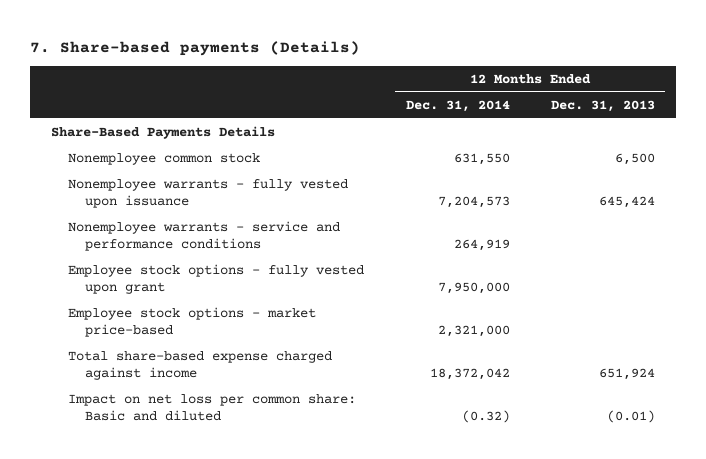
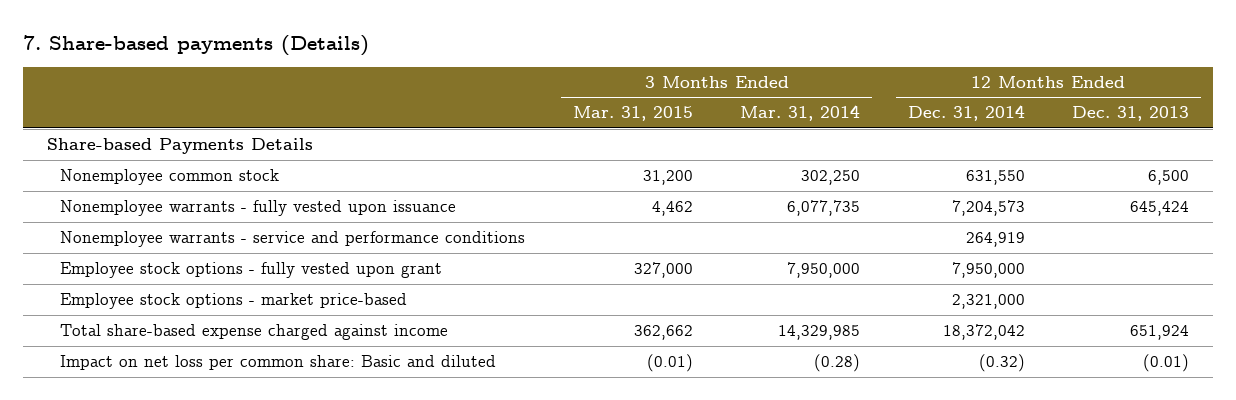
- | 12 Months Ended Dec. 31, 2014 | 12 Months Ended Dec. 31, 2013
+ | 3 Months Ended Mar. 31, 2015 | 3 Months Ended Mar. 31, 2014 | 12 Months Ended Dec. 31, 2014 | 12 Months Ended Dec. 31, 2013
- Share-Based Payments Details
+ Share-based Payments Details

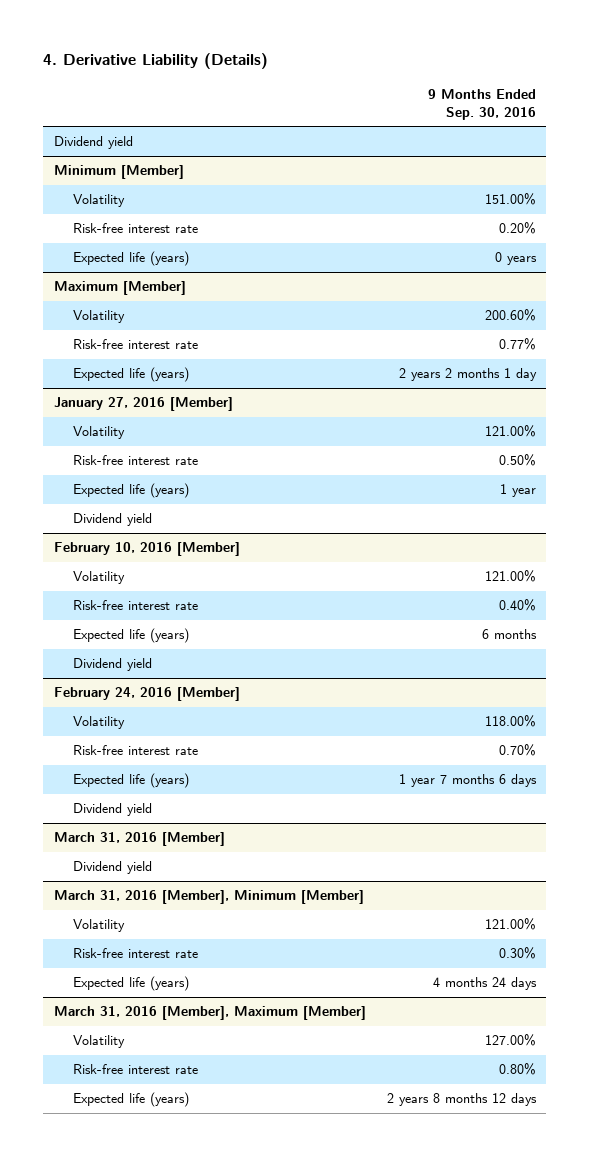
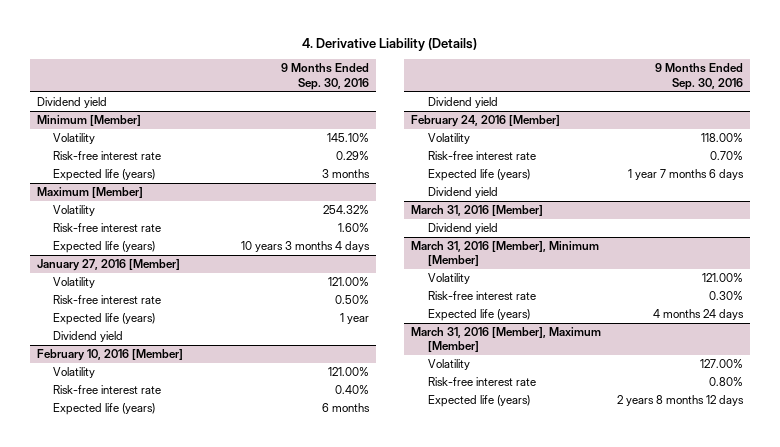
@ Minimum [Member]
- Volatility | 151.00%
- Risk-free interest rate | 0.20%
- Expected life (years) | 0 years
+ Volatility | 145.10%
+ Risk-free interest rate | 0.29%
+ Expected life (years) | 3 months
@ Maximum [Member]
- Volatility | 200.60%
- Risk-free interest rate | 0.77%
- Expected life (years) | 2 years 2 months 1 day
+ Volatility | 254.32%
+ Risk-free interest rate | 1.60%
+ Expected life (years) | 10 years 3 months 4 days

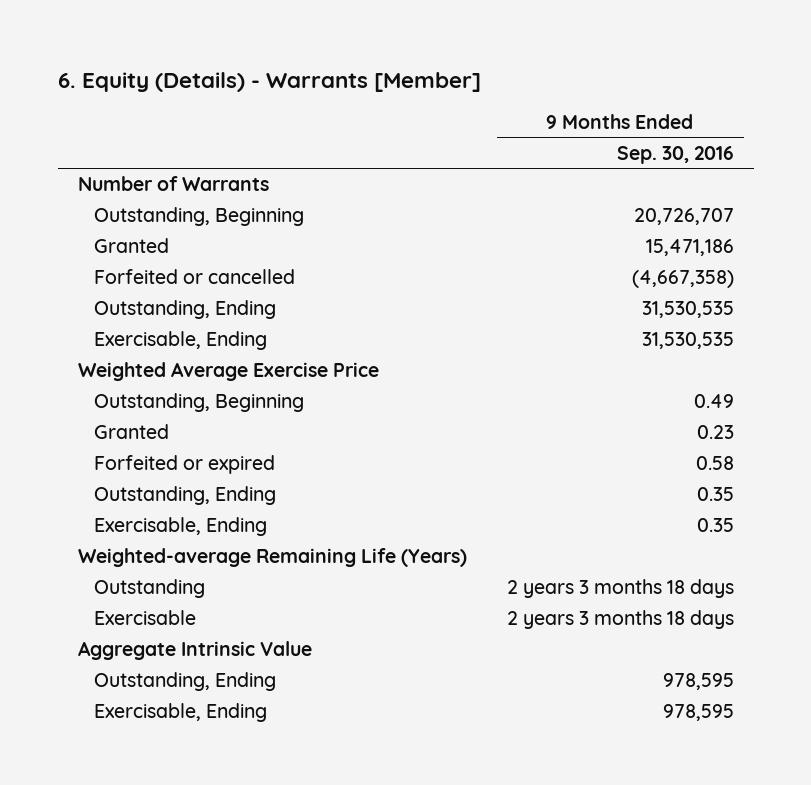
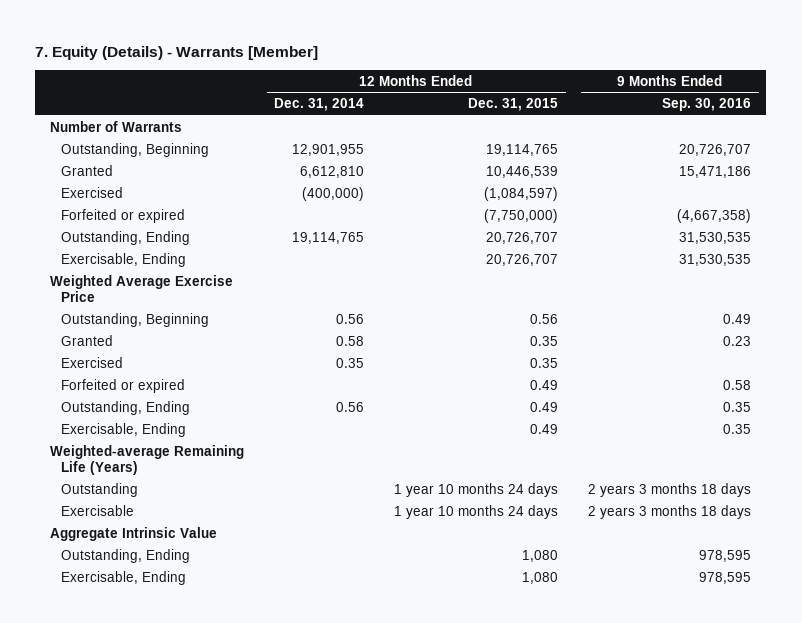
- 6. Equity (Details) - Warrants [Member]
+ 7. Equity (Details) - Warrants [Member]
- | 9 Months Ended Sep. 30, 2016
+ | 12 Months Ended Dec. 31, 2014 | 12 Months Ended Dec. 31, 2015 | 9 Months Ended Sep. 30, 2016
- Forfeited or cancelled | (4,667,358)
+ Exercised | (400,000) | (1,084,597) |
+ Forfeited or expired | | (7,750,000) | (4,667,358)
+ Exercised | 0.35 | 0.35 |

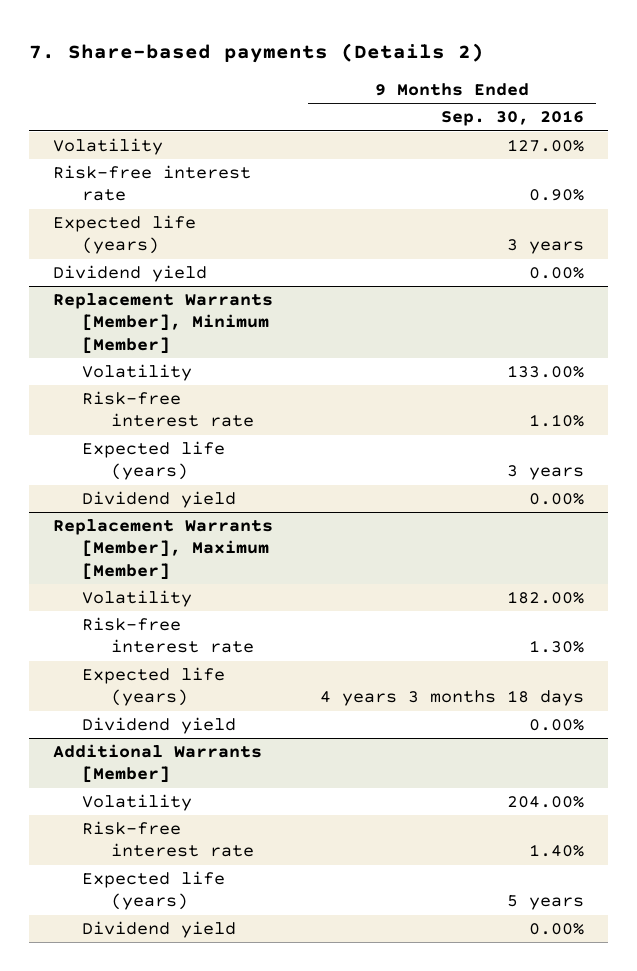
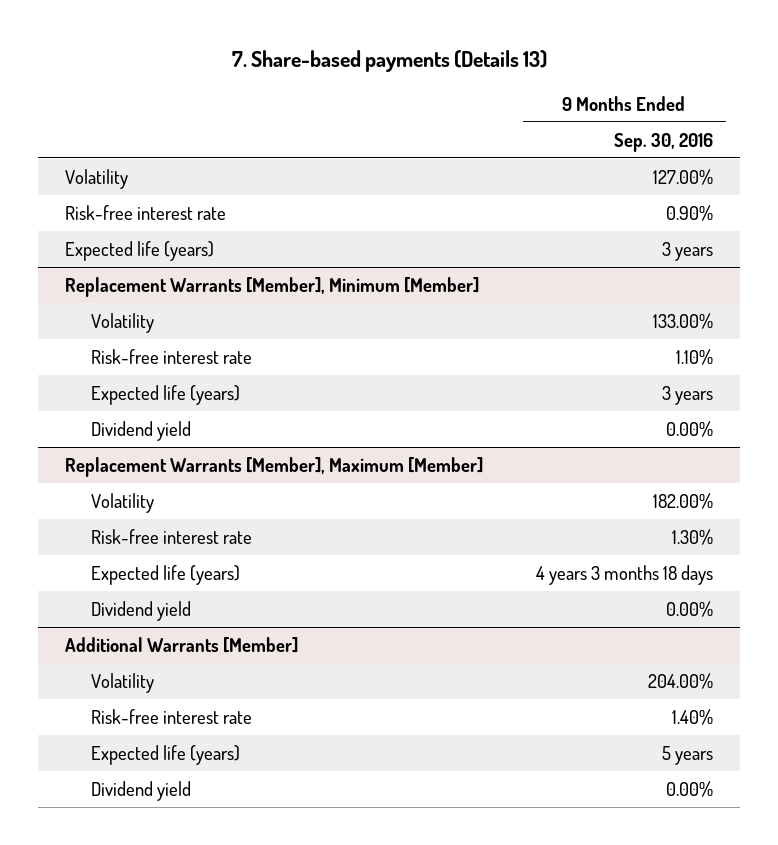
- 7. Share-based payments (Details 2)
+ 7. Share-based payments (Details 13)
- Dividend yield | 0.00%

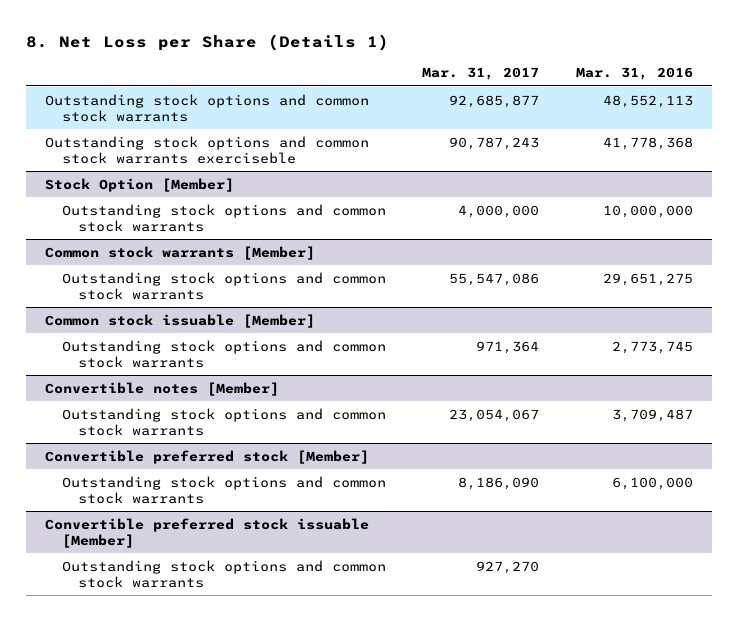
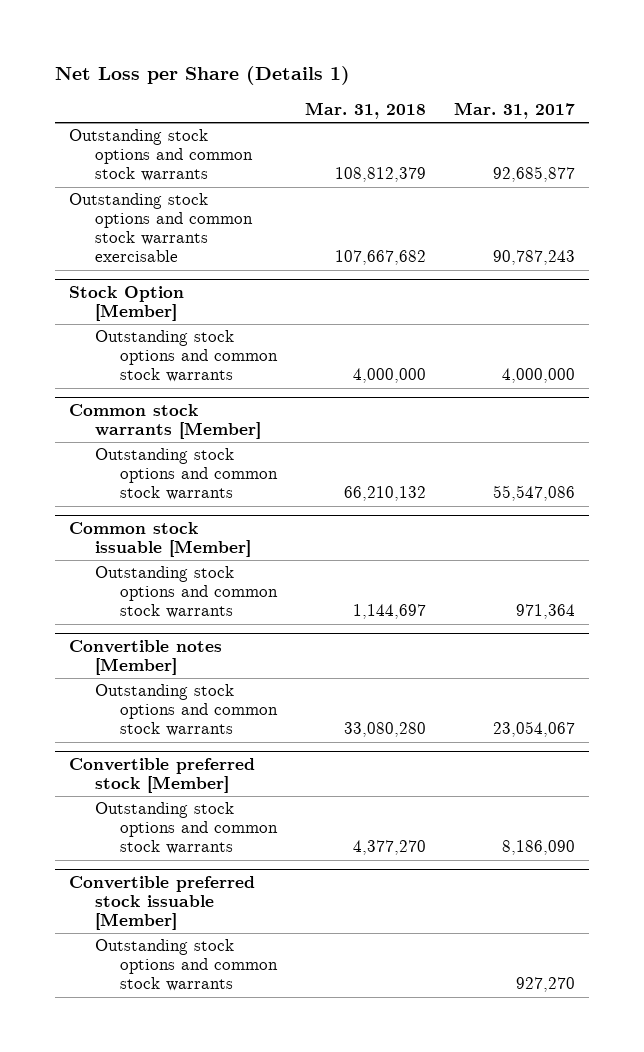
- 8. Net Loss per Share (Details 1)
+ Net Loss per Share (Details 1)
- | Mar. 31, 2017 | Mar. 31, 2016
+ | Mar. 31, 2018 | Mar. 31, 2017
- Outstanding stock options and common stock warrants exerciseble | 90,787,243 | 41,778,368
+ Outstanding stock options and common stock warrants exercisable | 107,667,682 | 90,787,243

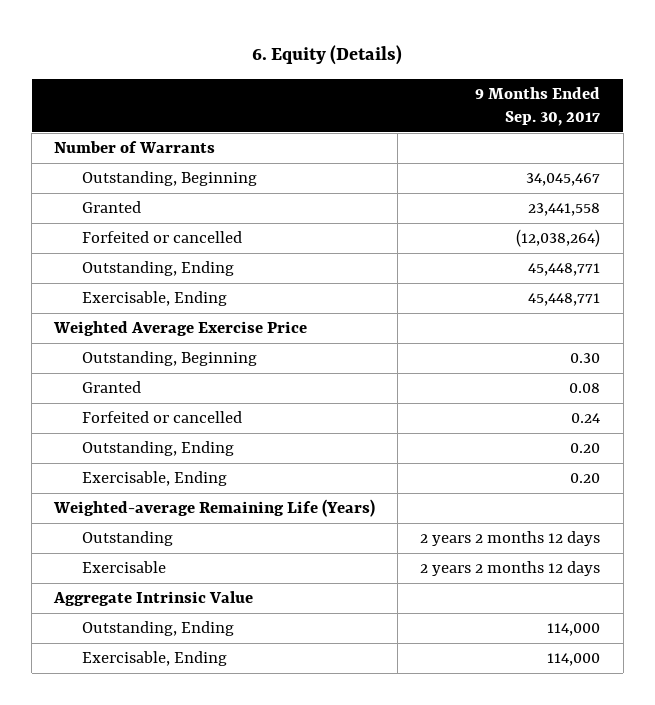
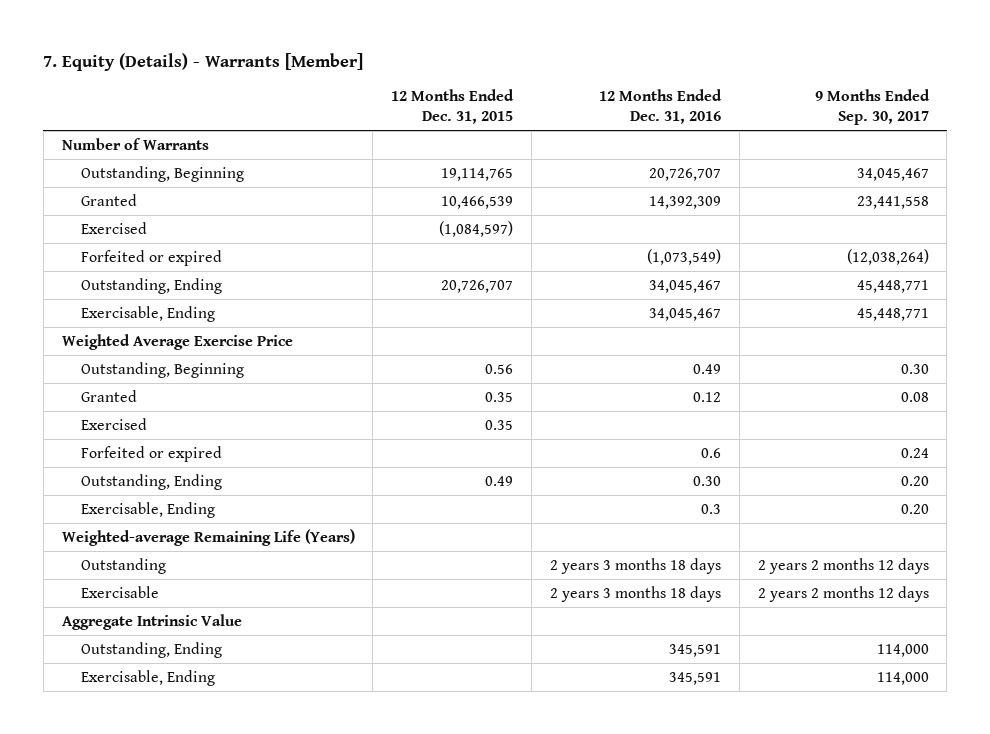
- 6. Equity (Details)
+ 7. Equity (Details) - Warrants [Member]
- | 9 Months Ended Sep. 30, 2017
+ | 12 Months Ended Dec. 31, 2015 | 12 Months Ended Dec. 31, 2016 | 9 Months Ended Sep. 30, 2017
- Forfeited or cancelled | (12,038,264)
+ Exercised | (1,084,597) | |
+ Forfeited or expired | | (1,073,549) | (12,038,264)
- Forfeited or cancelled | 0.24
+ Exercised | 0.35 | |
+ Forfeited or expired | | 0.6 | 0.24

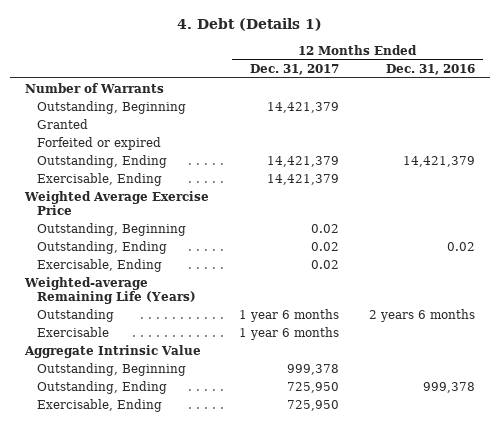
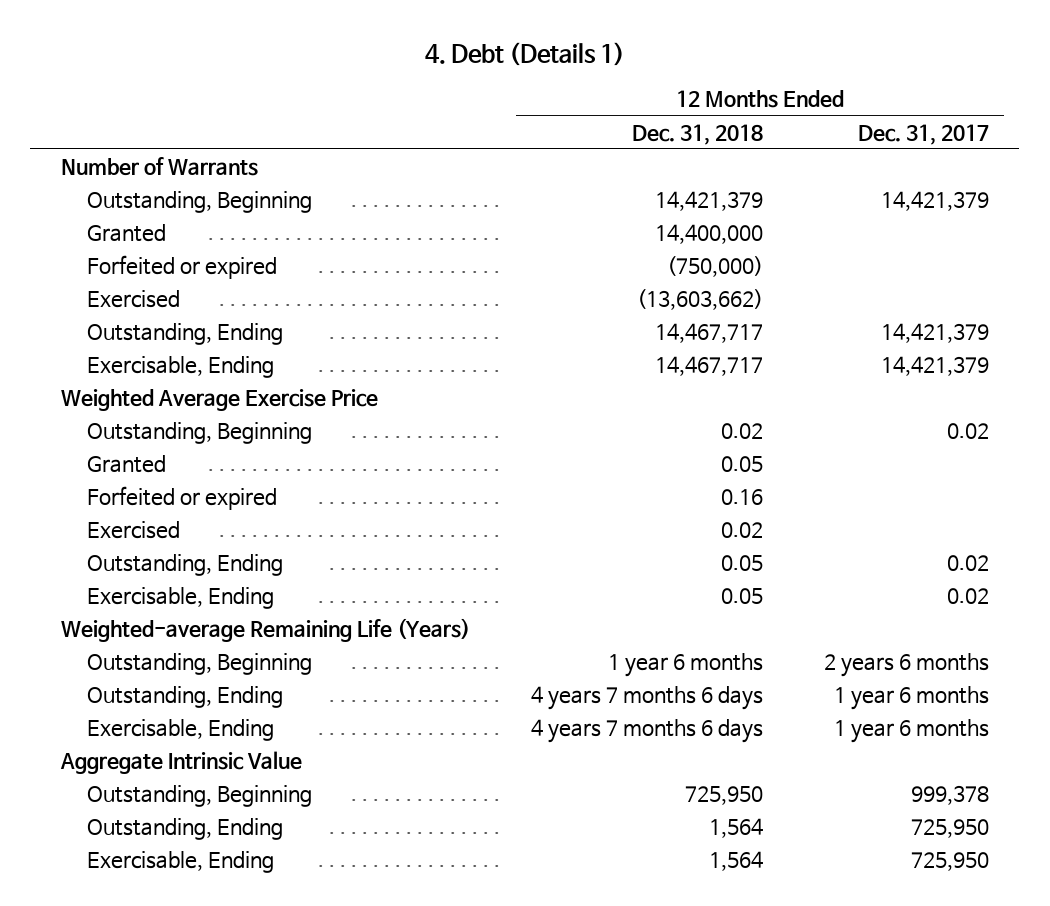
- | 12 Months Ended Dec. 31, 2017 | 12 Months Ended Dec. 31, 2016
+ | 12 Months Ended Dec. 31, 2018 | 12 Months Ended Dec. 31, 2017
+ Exercised | (13,603,662) |
+ Granted | 0.05 |
+ Forfeited or expired | 0.16 |
+ Exercised | 0.02 |
- Outstanding | 1 year 6 months | 2 years 6 months
- Exercisable | 1 year 6 months |
+ Outstanding, Beginning | 1 year 6 months | 2 years 6 months
+ Outstanding, Ending | 4 years 7 months 6 days | 1 year 6 months
+ Exercisable, Ending | 4 years 7 months 6 days | 1 year 6 months

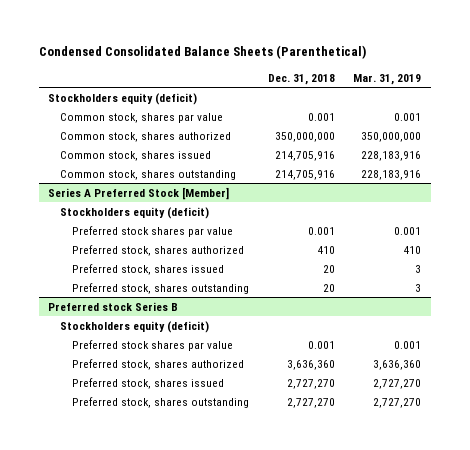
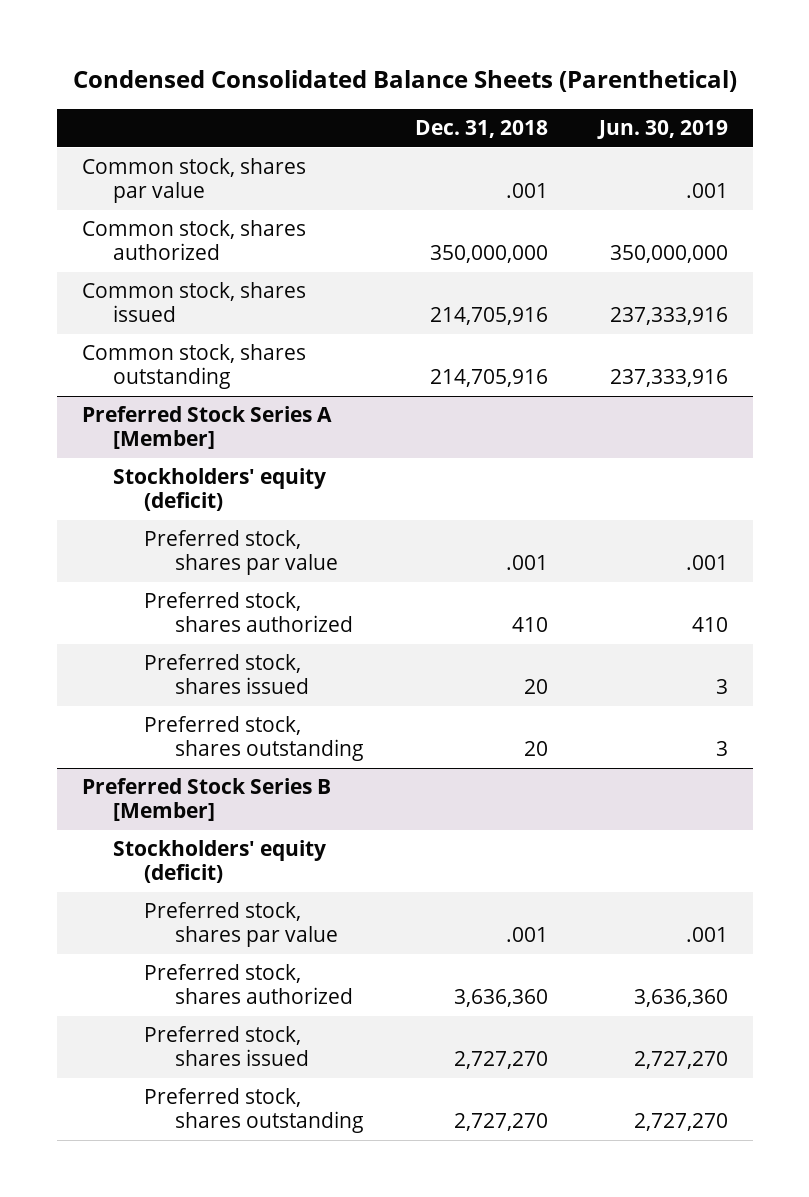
- | Dec. 31, 2018 | Mar. 31, 2019
+ | Dec. 31, 2018 | Jun. 30, 2019
- Stockholders equity (deficit)
- Common stock, shares par value | 0.001 | 0.001
+ Common stock, shares par value | .001 | .001
- Series A Preferred Stock [Member]
- Stockholders equity (deficit)
- Preferred stock shares par value | 0.001 | 0.001
+ Preferred Stock Series A [Member]
+ Stockholders' equity (deficit)
+ Preferred stock, shares par value | .001 | .001
- Preferred stock Series B
- Stockholders equity (deficit)
- Preferred stock shares par value | 0.001 | 0.001
+ Preferred Stock Series B [Member]
+ Stockholders' equity (deficit)
+ Preferred stock, shares par value | .001 | .001

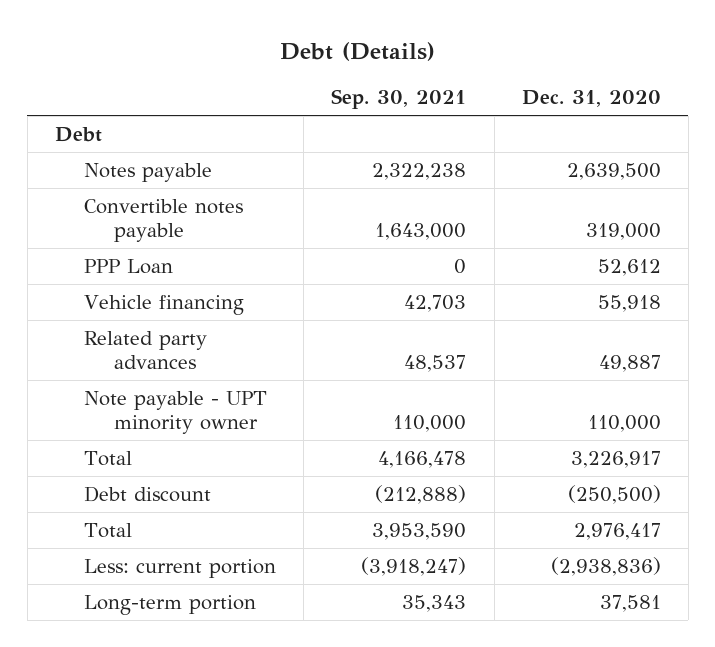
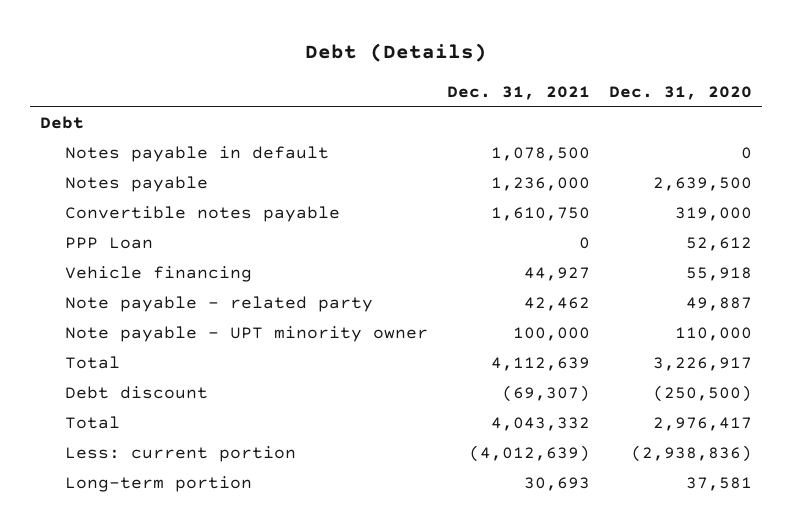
- | Sep. 30, 2021 | Dec. 31, 2020
+ | Dec. 31, 2021 | Dec. 31, 2020
+ Notes payable in default | 1,078,500 | 0
- Related party advances | 48,537 | 49,887
+ Note payable - related party | 42,462 | 49,887

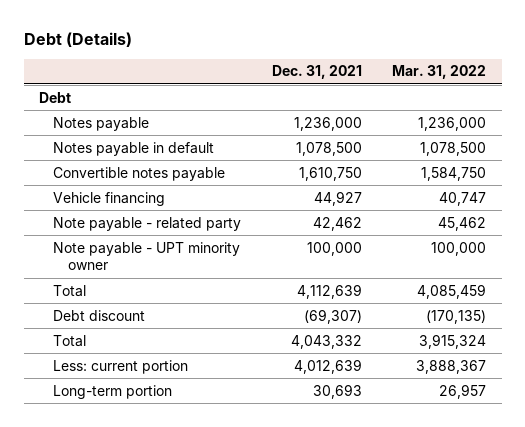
- | Dec. 31, 2021 | Dec. 31, 2020
+ | Dec. 31, 2021 | Mar. 31, 2022
moved down: Notes payable in default | 1,078,500 | 1,078,500
- PPP Loan | 0 | 52,612
- Less: current portion | (4,012,639) | (2,938,836)
+ Less: current portion | 4,012,639 | 3,888,367

